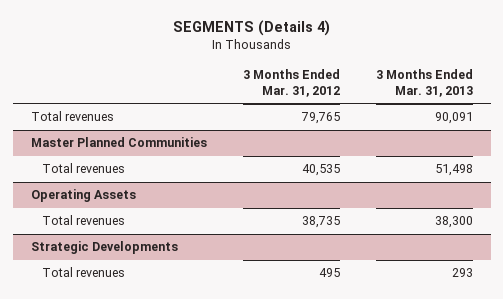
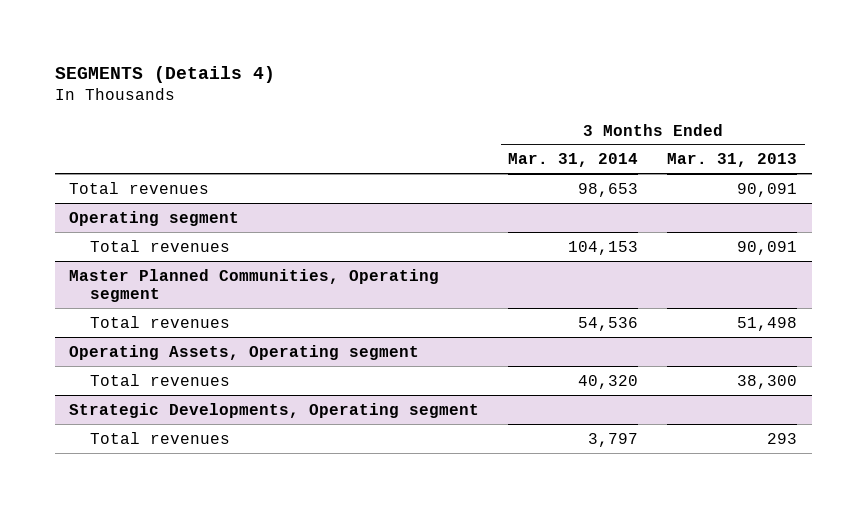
- | 3 Months Ended Mar. 31, 2012 | 3 Months Ended Mar. 31, 2013
+ | 3 Months Ended Mar. 31, 2014 | 3 Months Ended Mar. 31, 2013
- Master Planned Communities
+ Operating segment
+ Total revenues | 104,153 | 90,091
+ Master Planned Communities, Operating segment
- Operating Assets
+ Operating Assets, Operating segment
- Strategic Developments
+ Strategic Developments, Operating segment

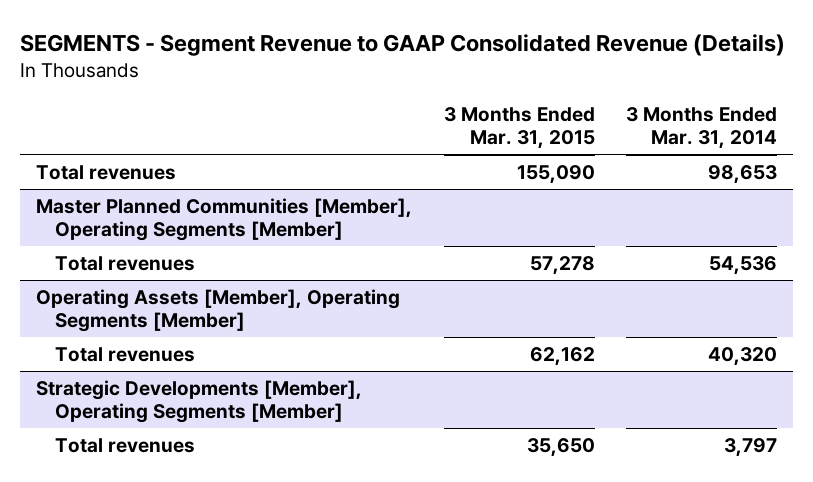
- SEGMENTS (Details 4)
+ SEGMENTS - Segment Revenue to GAAP Consolidated Revenue (Details)
- | 3 Months Ended Mar. 31, 2014 | 3 Months Ended Mar. 31, 2013
+ | 3 Months Ended Mar. 31, 2015 | 3 Months Ended Mar. 31, 2014
- Operating segment
- Total revenues | 104,153 | 90,091
- Master Planned Communities, Operating segment
+ Master Planned Communities [Member], Operating Segments [Member]
- Operating Assets, Operating segment
+ Operating Assets [Member], Operating Segments [Member]
- Strategic Developments, Operating segment
+ Strategic Developments [Member], Operating Segments [Member]

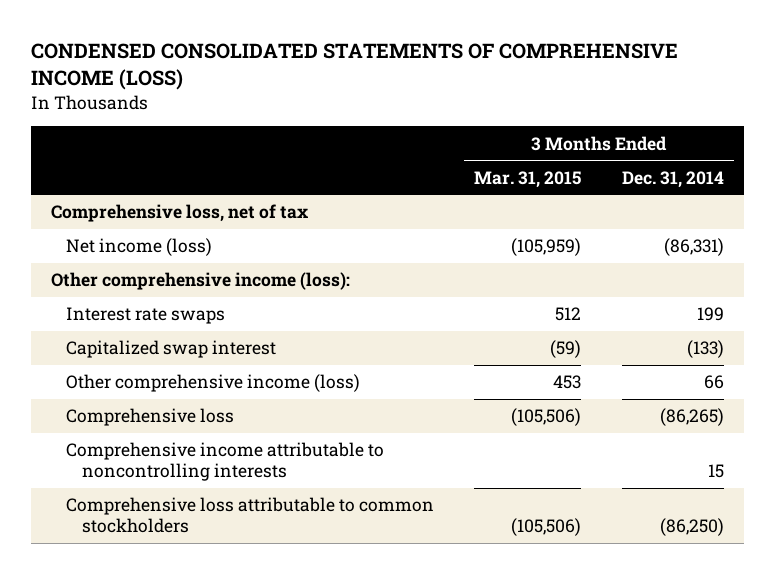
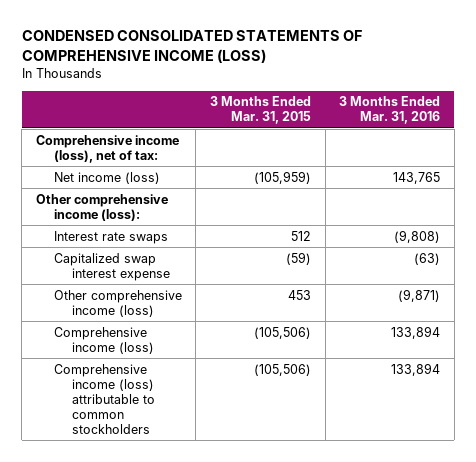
- | 3 Months Ended Mar. 31, 2015 | 3 Months Ended Dec. 31, 2014
+ | 3 Months Ended Mar. 31, 2015 | 3 Months Ended Mar. 31, 2016
- Comprehensive loss, net of tax
+ Comprehensive income (loss), net of tax:
- Capitalized swap interest | (59) | (133)
+ Capitalized swap interest expense | (59) | (63)
- Comprehensive loss | (105,506) | (86,265)
- Comprehensive income attributable to noncontrolling interests | | 15
- Comprehensive loss attributable to common stockholders | (105,506) | (86,250)
+ Comprehensive income (loss) | (105,506) | 133,894
+ Comprehensive income (loss) attributable to common stockholders | (105,506) | 133,894

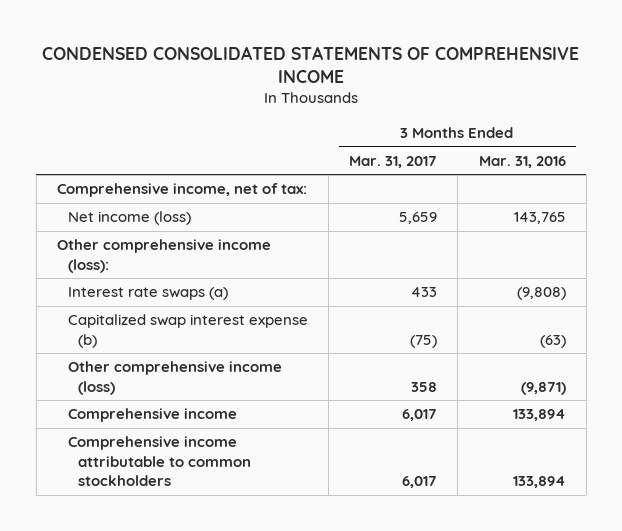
- CONDENSED CONSOLIDATED STATEMENTS OF COMPREHENSIVE INCOME (LOSS)
+ CONDENSED CONSOLIDATED STATEMENTS OF COMPREHENSIVE INCOME
- | 3 Months Ended Mar. 31, 2015 | 3 Months Ended Mar. 31, 2016
+ | 3 Months Ended Mar. 31, 2017 | 3 Months Ended Mar. 31, 2016
- Comprehensive income (loss), net of tax:
+ Comprehensive income, net of tax:
- Interest rate swaps | 512 | (9,808)
- Capitalized swap interest expense | (59) | (63)
+ Interest rate swaps (a) | 433 | (9,808)
+ Capitalized swap interest expense (b) | (75) | (63)
- Comprehensive income (loss) | (105,506) | 133,894
- Comprehensive income (loss) attributable to common stockholders | (105,506) | 133,894
+ Comprehensive income | 6,017 | 133,894
+ Comprehensive income attributable to common stockholders | 6,017 | 133,894

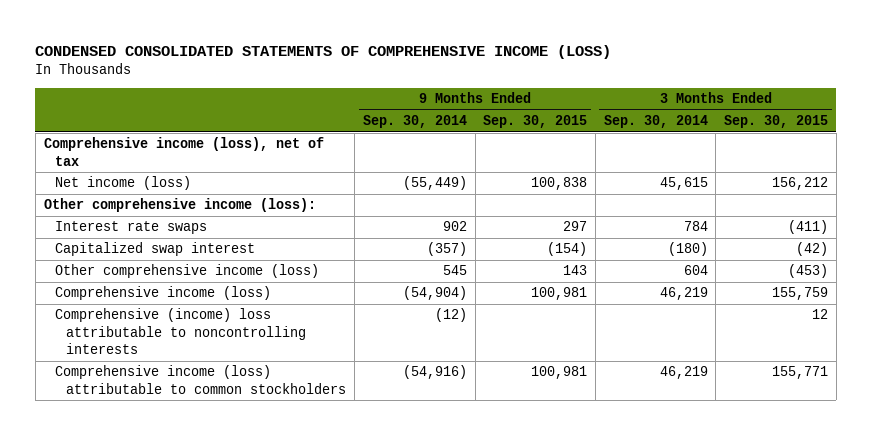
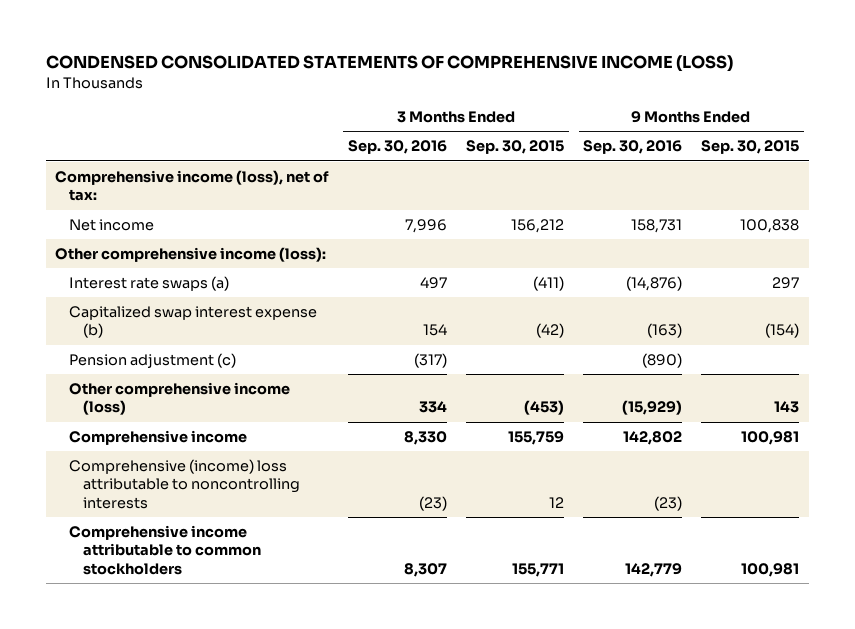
- | 9 Months Ended Sep. 30, 2014 | 9 Months Ended Sep. 30, 2015 | 3 Months Ended Sep. 30, 2014 | 3 Months Ended Sep. 30, 2015
+ | 3 Months Ended Sep. 30, 2016 | 3 Months Ended Sep. 30, 2015 | 9 Months Ended Sep. 30, 2016 | 9 Months Ended Sep. 30, 2015
- Comprehensive income (loss), net of tax
- Net income (loss) | (55,449) | 100,838 | 45,615 | 156,212
+ Comprehensive income (loss), net of tax:
+ Net income | 7,996 | 156,212 | 158,731 | 100,838
- Interest rate swaps | 902 | 297 | 784 | (411)
- Capitalized swap interest | (357) | (154) | (180) | (42)
+ Interest rate swaps (a) | 497 | (411) | (14,876) | 297
+ Capitalized swap interest expense (b) | 154 | (42) | (163) | (154)
+ Pension adjustment (c) | (317) | | (890) |
- Comprehensive income (loss) | (54,904) | 100,981 | 46,219 | 155,759
+ Comprehensive income | 8,330 | 155,759 | 142,802 | 100,981
- Comprehensive income (loss) attributable to common stockholders | (54,916) | 100,981 | 46,219 | 155,771
+ Comprehensive income attributable to common stockholders | 8,307 | 155,771 | 142,779 | 100,981

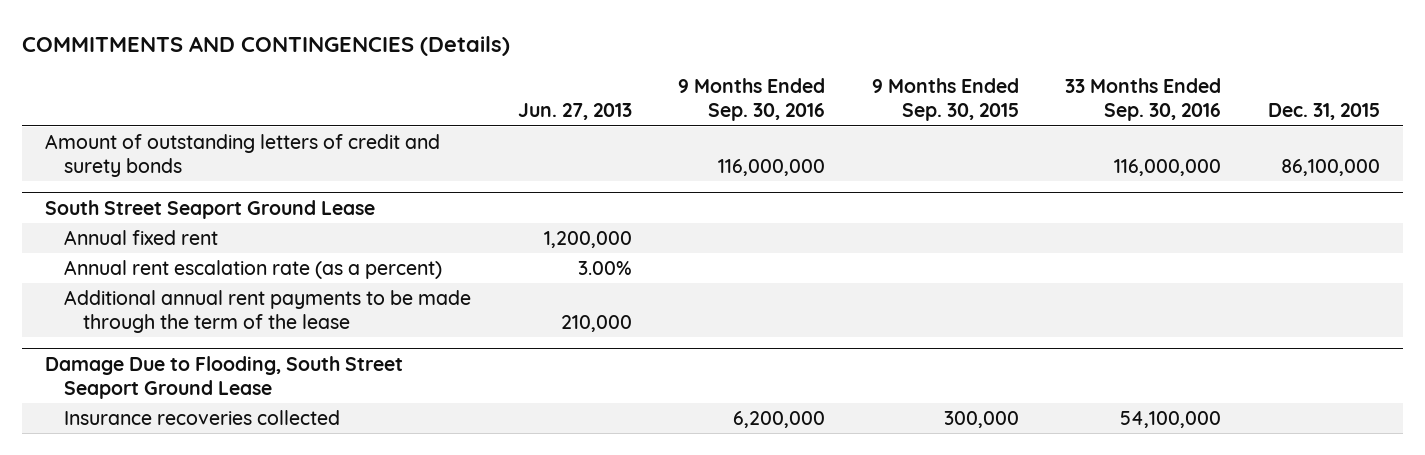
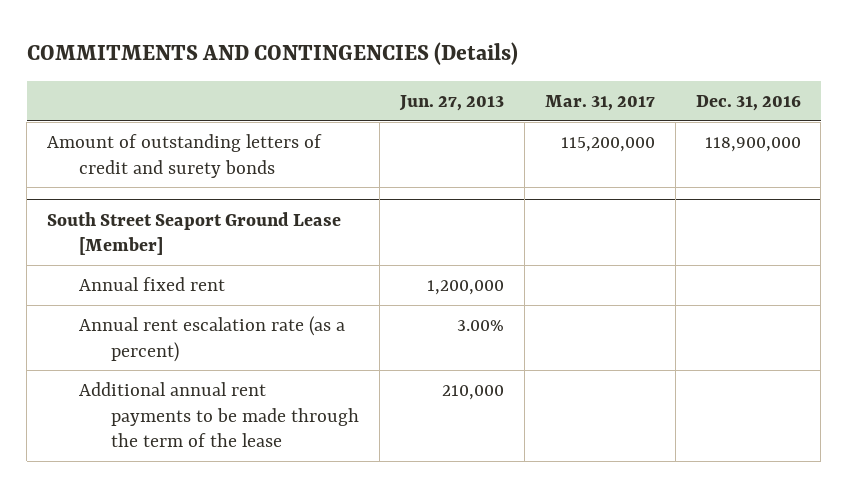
- | Jun. 27, 2013 | 9 Months Ended Sep. 30, 2016 | 9 Months Ended Sep. 30, 2015 | 33 Months Ended Sep. 30, 2016 | Dec. 31, 2015
+ | Jun. 27, 2013 | Mar. 31, 2017 | Dec. 31, 2016
- South Street Seaport Ground Lease
+ South Street Seaport Ground Lease [Member]
- Damage Due to Flooding, South Street Seaport Ground Lease
- Insurance recoveries collected | | 6,200,000 | 300,000 | 54,100,000 |

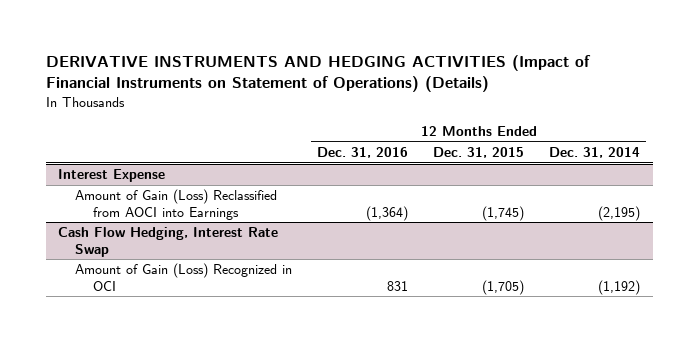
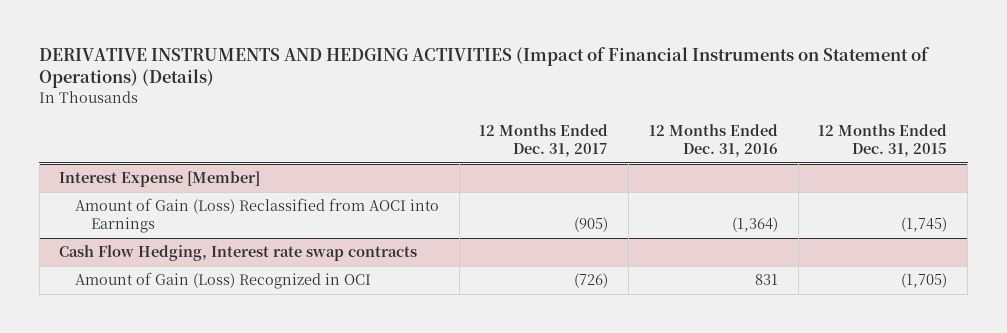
- | 12 Months Ended Dec. 31, 2016 | 12 Months Ended Dec. 31, 2015 | 12 Months Ended Dec. 31, 2014
+ | 12 Months Ended Dec. 31, 2017 | 12 Months Ended Dec. 31, 2016 | 12 Months Ended Dec. 31, 2015
- Interest Expense
+ Interest Expense [Member]
- Cash Flow Hedging, Interest Rate Swap
+ Cash Flow Hedging, Interest rate swap contracts

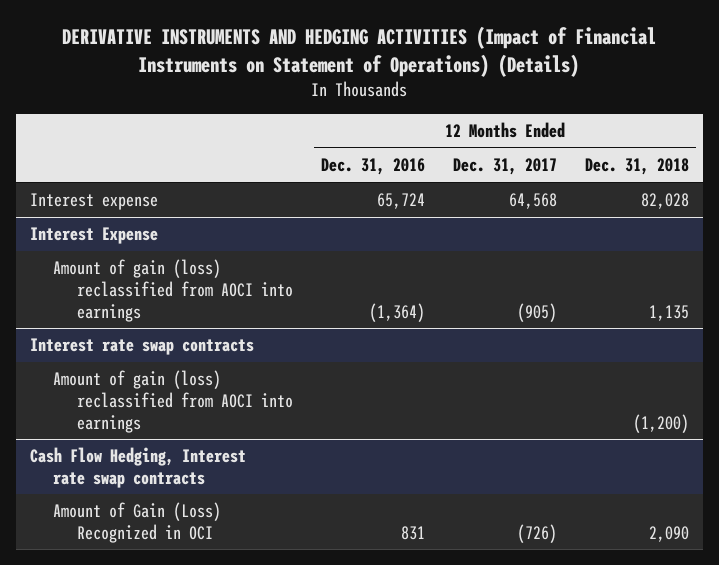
- | 12 Months Ended Dec. 31, 2017 | 12 Months Ended Dec. 31, 2016 | 12 Months Ended Dec. 31, 2015
+ | 12 Months Ended Dec. 31, 2016 | 12 Months Ended Dec. 31, 2017 | 12 Months Ended Dec. 31, 2018
- Interest Expense [Member]
- Amount of Gain (Loss) Reclassified from AOCI into Earnings | (905) | (1,364) | (1,745)
+ Interest expense | 65,724 | 64,568 | 82,028
+ Interest Expense
+ Amount of gain (loss) reclassified from AOCI into earnings | (1,364) | (905) | 1,135
+ Interest rate swap contracts
+ Amount of gain (loss) reclassified from AOCI into earnings | | | (1,200)

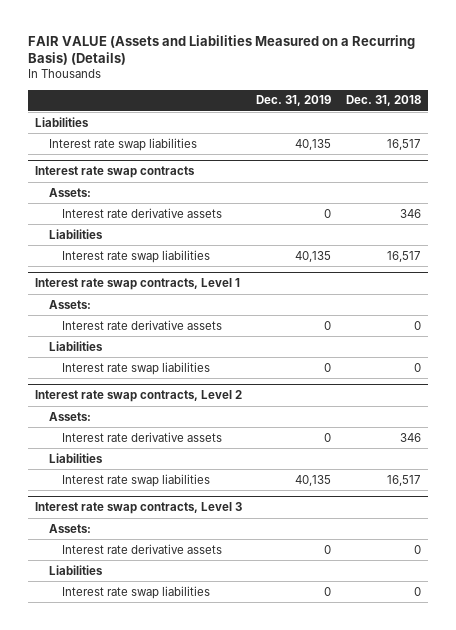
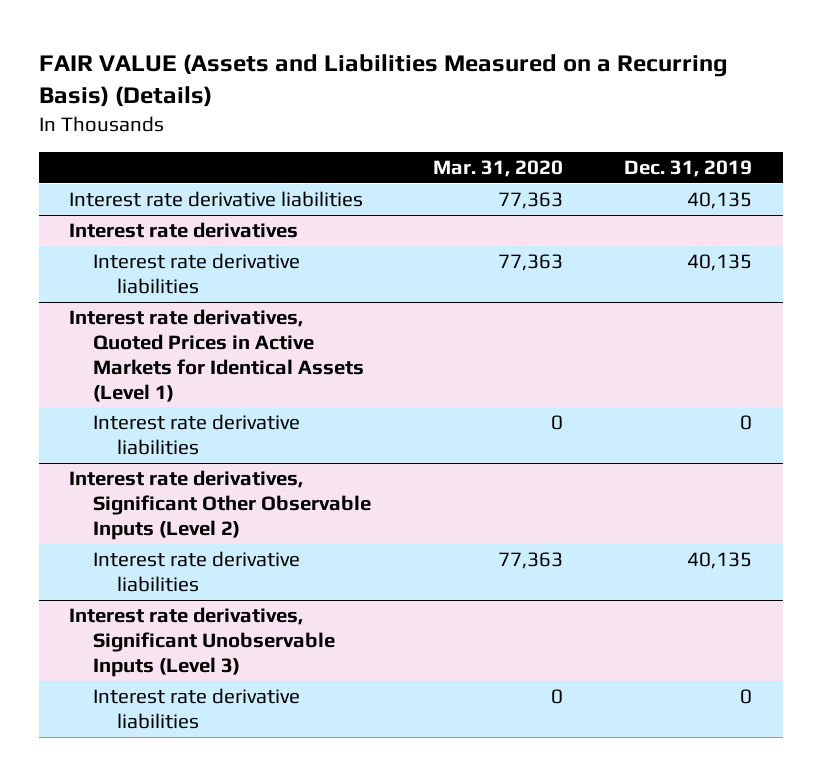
- | Dec. 31, 2019 | Dec. 31, 2018
+ | Mar. 31, 2020 | Dec. 31, 2019
- Liabilities
- Interest rate swap liabilities | 40,135 | 16,517
- Interest rate swap contracts
- Assets:
- Interest rate derivative assets | 0 | 346
- Liabilities
- Interest rate swap liabilities | 40,135 | 16,517
- Interest rate swap contracts, Level 1
- Assets:
- Interest rate derivative assets | 0 | 0
- Liabilities
- Interest rate swap liabilities | 0 | 0
- Interest rate swap contracts, Level 2
- Assets:
- Interest rate derivative assets | 0 | 346
- Liabilities
- Interest rate swap liabilities | 40,135 | 16,517
- Interest rate swap contracts, Level 3
- Assets:
- Interest rate derivative assets | 0 | 0
- Liabilities
- Interest rate swap liabilities | 0 | 0
+ Interest rate derivative liabilities | 77,363 | 40,135
+ Interest rate derivatives
+ Interest rate derivative liabilities | 77,363 | 40,135
+ Interest rate derivatives, Quoted Prices in Active Markets for Identical Assets (Level 1)
+ Interest rate derivative liabilities | 0 | 0
+ Interest rate derivatives, Significant Other Observable Inputs (Level 2)
+ Interest rate derivative liabilities | 77,363 | 40,135
+ Interest rate derivatives, Significant Unobservable Inputs (Level 3)
+ Interest rate derivative liabilities | 0 | 0

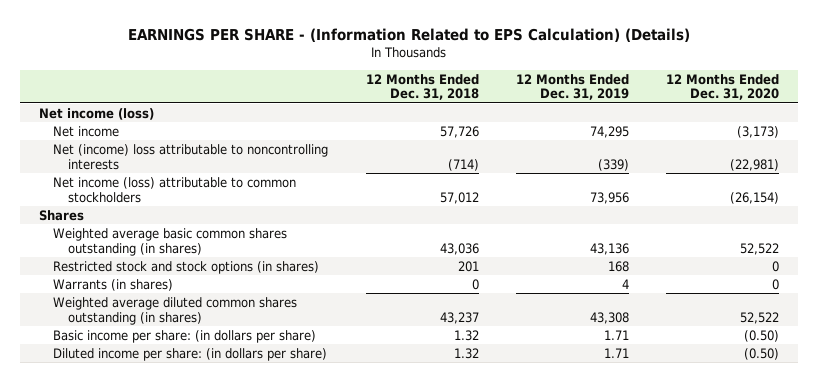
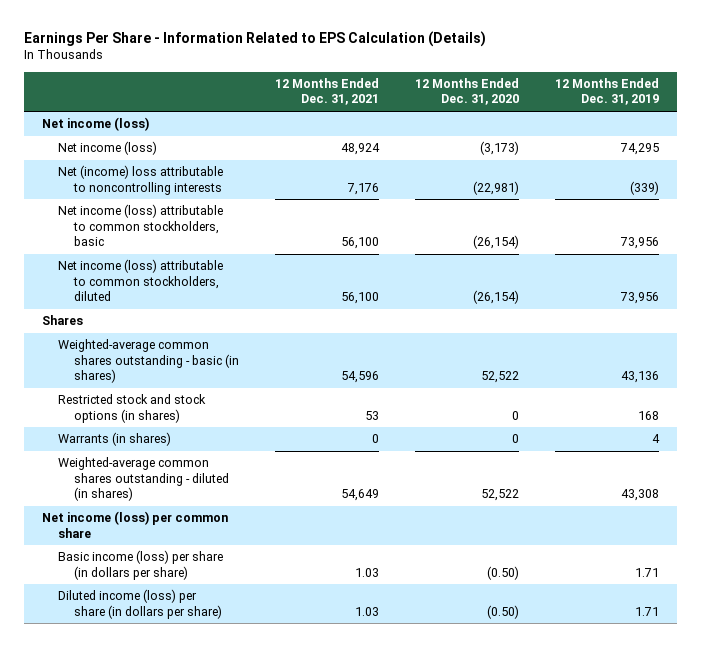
- EARNINGS PER SHARE - (Information Related to EPS Calculation) (Details)
+ Earnings Per Share - Information Related to EPS Calculation (Details)
- | 12 Months Ended Dec. 31, 2018 | 12 Months Ended Dec. 31, 2019 | 12 Months Ended Dec. 31, 2020
+ | 12 Months Ended Dec. 31, 2021 | 12 Months Ended Dec. 31, 2020 | 12 Months Ended Dec. 31, 2019
- Net income | 57,726 | 74,295 | (3,173)
+ Net income (loss) | 48,924 | (3,173) | 74,295
- Net income (loss) attributable to common stockholders | 57,012 | 73,956 | (26,154)
+ Net income (loss) attributable to common stockholders, basic | 56,100 | (26,154) | 73,956
+ Net income (loss) attributable to common stockholders, diluted | 56,100 | (26,154) | 73,956
- Weighted average basic common shares outstanding (in shares) | 43,036 | 43,136 | 52,522
+ Weighted-average common shares outstanding - basic (in shares) | 54,596 | 52,522 | 43,136
- Weighted average diluted common shares outstanding (in shares) | 43,237 | 43,308 | 52,522
- Basic income per share: (in dollars per share) | 1.32 | 1.71 | (0.50)
- Diluted income per share: (in dollars per share) | 1.32 | 1.71 | (0.50)
+ Weighted-average common shares outstanding - diluted (in shares) | 54,649 | 52,522 | 43,308
+ Net income (loss) per common share
+ Basic income (loss) per share (in dollars per share) | 1.03 | (0.50) | 1.71
+ Diluted income (loss) per share (in dollars per share) | 1.03 | (0.50) | 1.71

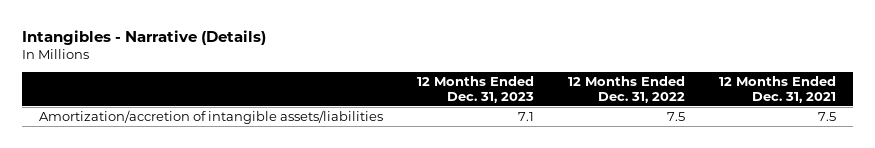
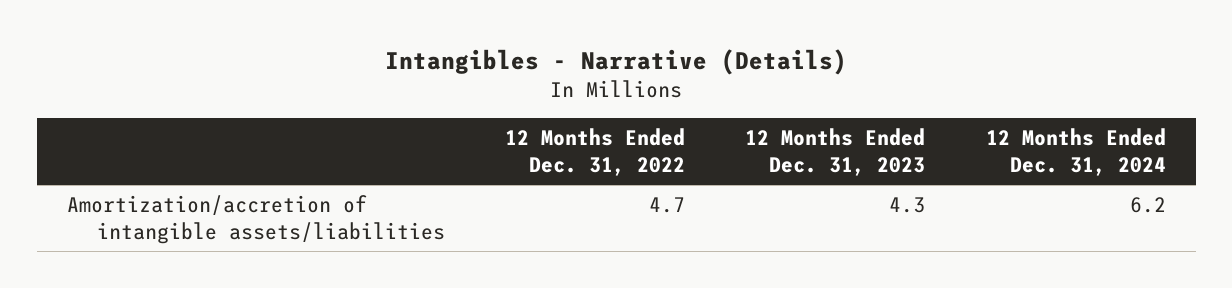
- | 12 Months Ended Dec. 31, 2023 | 12 Months Ended Dec. 31, 2022 | 12 Months Ended Dec. 31, 2021
+ | 12 Months Ended Dec. 31, 2022 | 12 Months Ended Dec. 31, 2023 | 12 Months Ended Dec. 31, 2024
- Amortization/accretion of intangible assets/liabilities | 7.1 | 7.5 | 7.5
+ Amortization/accretion of intangible assets/liabilities | 4.7 | 4.3 | 6.2

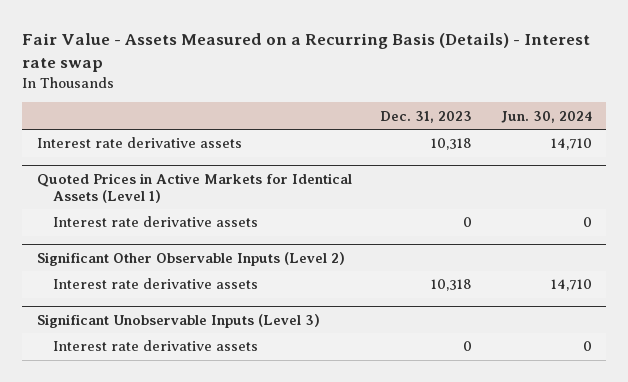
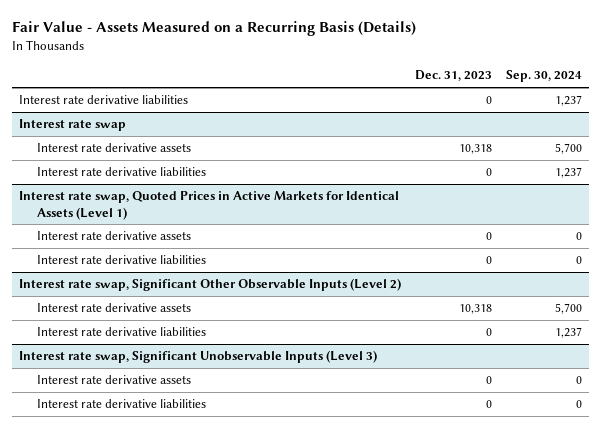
- Fair Value - Assets Measured on a Recurring Basis (Details) - Interest rate swap
+ Fair Value - Assets Measured on a Recurring Basis (Details)
- | Dec. 31, 2023 | Jun. 30, 2024
+ | Dec. 31, 2023 | Sep. 30, 2024
+ Interest rate derivative liabilities | 0 | 1,237
+ Interest rate swap
- Quoted Prices in Active Markets for Identical Assets (Level 1)
+ Interest rate derivative liabilities | 0 | 1,237
+ Interest rate swap, Quoted Prices in Active Markets for Identical Assets (Level 1)
- Significant Other Observable Inputs (Level 2)
+ Interest rate derivative liabilities | 0 | 0
+ Interest rate swap, Significant Other Observable Inputs (Level 2)
- Significant Unobservable Inputs (Level 3)
+ Interest rate derivative liabilities | 0 | 1,237
+ Interest rate swap, Significant Unobservable Inputs (Level 3)
+ Interest rate derivative liabilities | 0 | 0

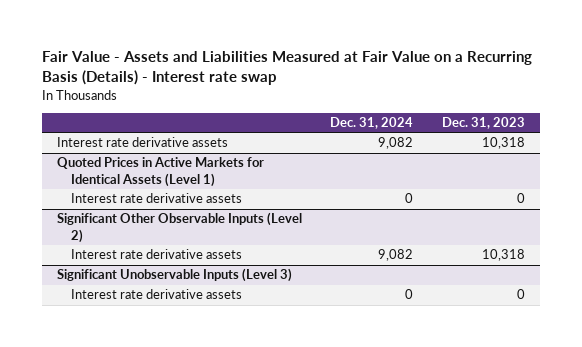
- Fair Value - Assets Measured on a Recurring Basis (Details)
+ Fair Value - Assets and Liabilities Measured at Fair Value on a Recurring Basis (Details) - Interest rate swap
- | Dec. 31, 2023 | Sep. 30, 2024
+ | Dec. 31, 2024 | Dec. 31, 2023
- Interest rate derivative liabilities | 0 | 1,237
- Interest rate swap
- Interest rate derivative liabilities | 0 | 1,237
- Interest rate swap, Quoted Prices in Active Markets for Identical Assets (Level 1)
+ Quoted Prices in Active Markets for Identical Assets (Level 1)
- Interest rate derivative liabilities | 0 | 0
- Interest rate swap, Significant Other Observable Inputs (Level 2)
+ Significant Other Observable Inputs (Level 2)
- Interest rate derivative liabilities | 0 | 1,237
- Interest rate swap, Significant Unobservable Inputs (Level 3)
+ Significant Unobservable Inputs (Level 3)
- Interest rate derivative liabilities | 0 | 0

